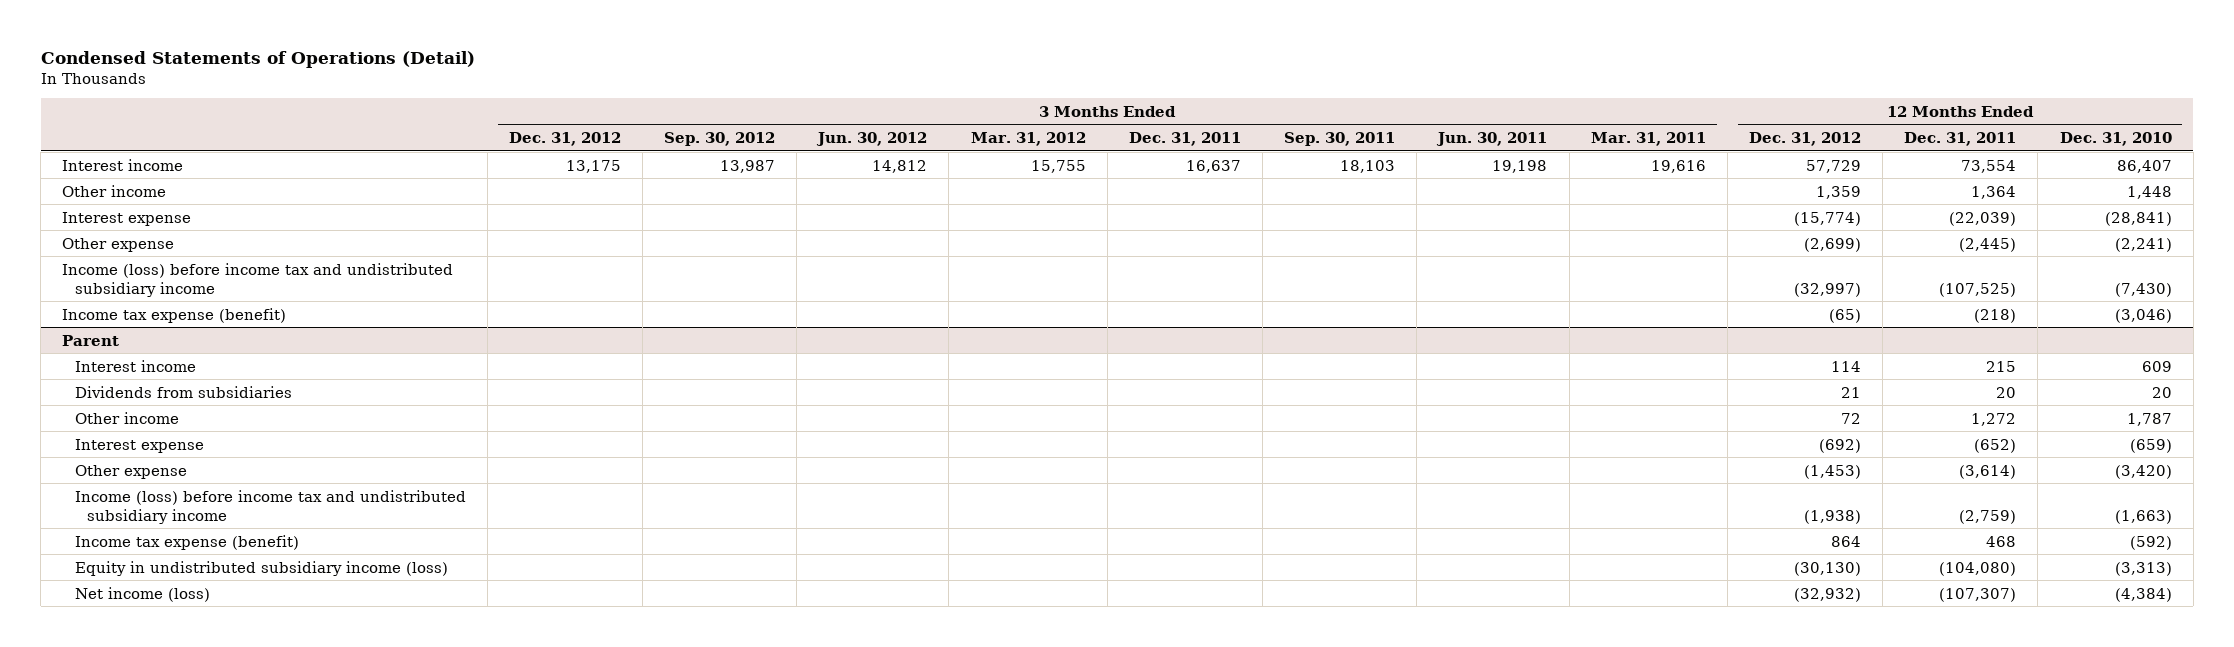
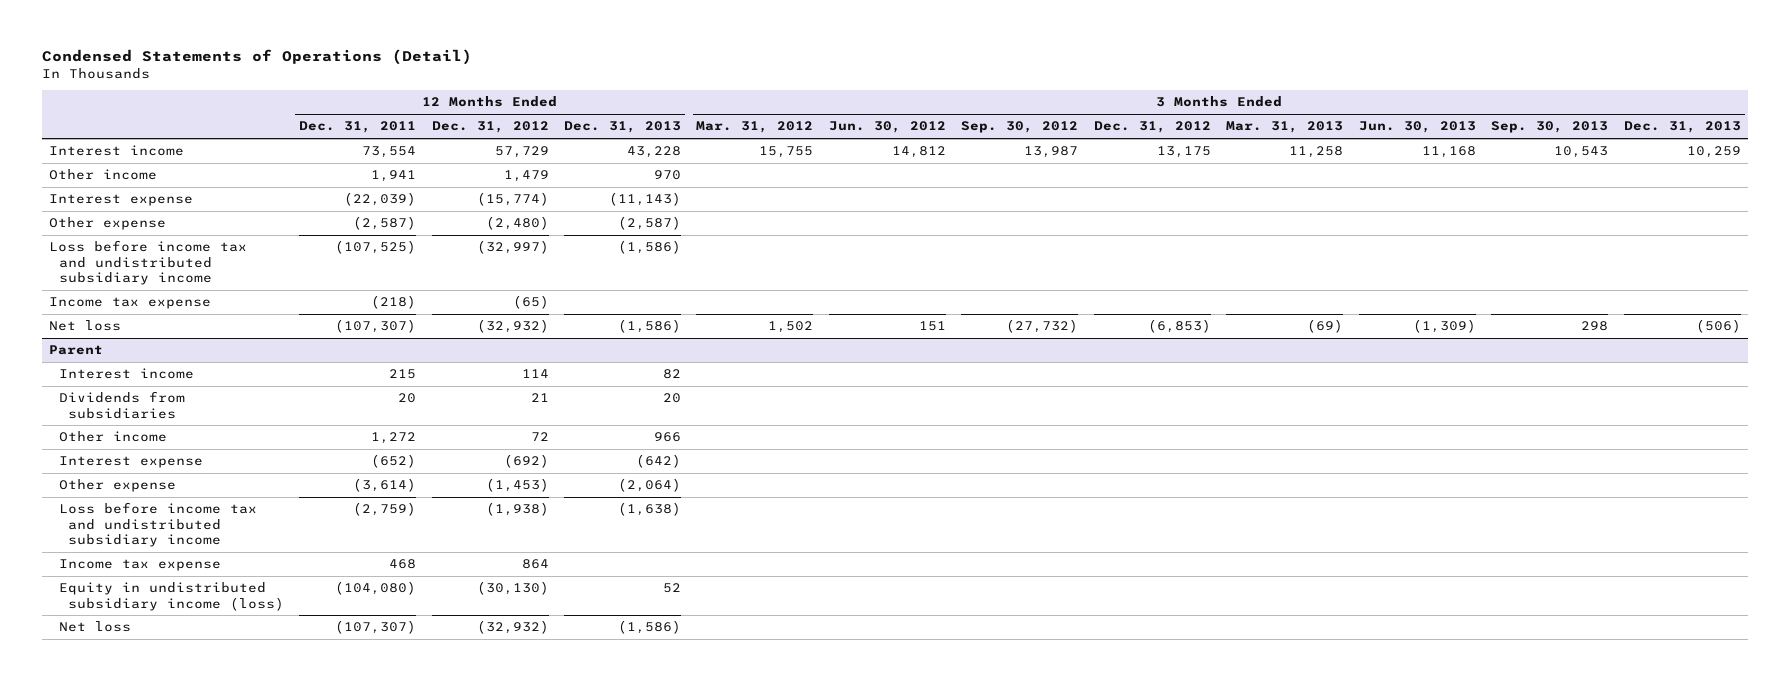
- | 3 Months Ended Dec. 31, 2012 | 3 Months Ended Sep. 30, 2012 | 3 Months Ended Jun. 30, 2012 | 3 Months Ended Mar. 31, 2012 | 3 Months Ended Dec. 31, 2011 | 3 Months Ended Sep. 30, 2011 | 3 Months Ended Jun. 30, 2011 | 3 Months Ended Mar. 31, 2011 | 12 Months Ended Dec. 31, 2012 | 12 Months Ended Dec. 31, 2011 | 12 Months Ended Dec. 31, 2010
+ | 12 Months Ended Dec. 31, 2011 | 12 Months Ended Dec. 31, 2012 | 12 Months Ended Dec. 31, 2013 | 3 Months Ended Mar. 31, 2012 | 3 Months Ended Jun. 30, 2012 | 3 Months Ended Sep. 30, 2012 | 3 Months Ended Dec. 31, 2012 | 3 Months Ended Mar. 31, 2013 | 3 Months Ended Jun. 30, 2013 | 3 Months Ended Sep. 30, 2013 | 3 Months Ended Dec. 31, 2013
- Other income | | | | | | | | | 1,359 | 1,364 | 1,448
+ Other income | 1,941 | 1,479 | 970 | | | | | | | |
- Other expense | | | | | | | | | (2,699) | (2,445) | (2,241)
- Income (loss) before income tax and undistributed subsidiary income | | | | | | | | | (32,997) | (107,525) | (7,430)
- Income tax expense (benefit) | | | | | | | | | (65) | (218) | (3,046)
+ Other expense | (2,587) | (2,480) | (2,587) | | | | | | | |
+ Loss before income tax and undistributed subsidiary income | (107,525) | (32,997) | (1,586) | | | | | | | |
+ Income tax expense | (218) | (65) | | | | | | | | |
+ Net loss | (107,307) | (32,932) | (1,586) | 1,502 | 151 | (27,732) | (6,853) | (69) | (1,309) | 298 | (506)
@ Parent
- Income (loss) before income tax and undistributed subsidiary income | | | | | | | | | (1,938) | (2,759) | (1,663)
- Income tax expense (benefit) | | | | | | | | | 864 | 468 | (592)
+ Loss before income tax and undistributed subsidiary income | (2,759) | (1,938) | (1,638) | | | | | | | |
+ Income tax expense | 468 | 864 | | | | | | | | |
- Net income (loss) | | | | | | | | | (32,932) | (107,307) | (4,384)
+ Net loss | (107,307) | (32,932) | (1,586) | | | | | | | |

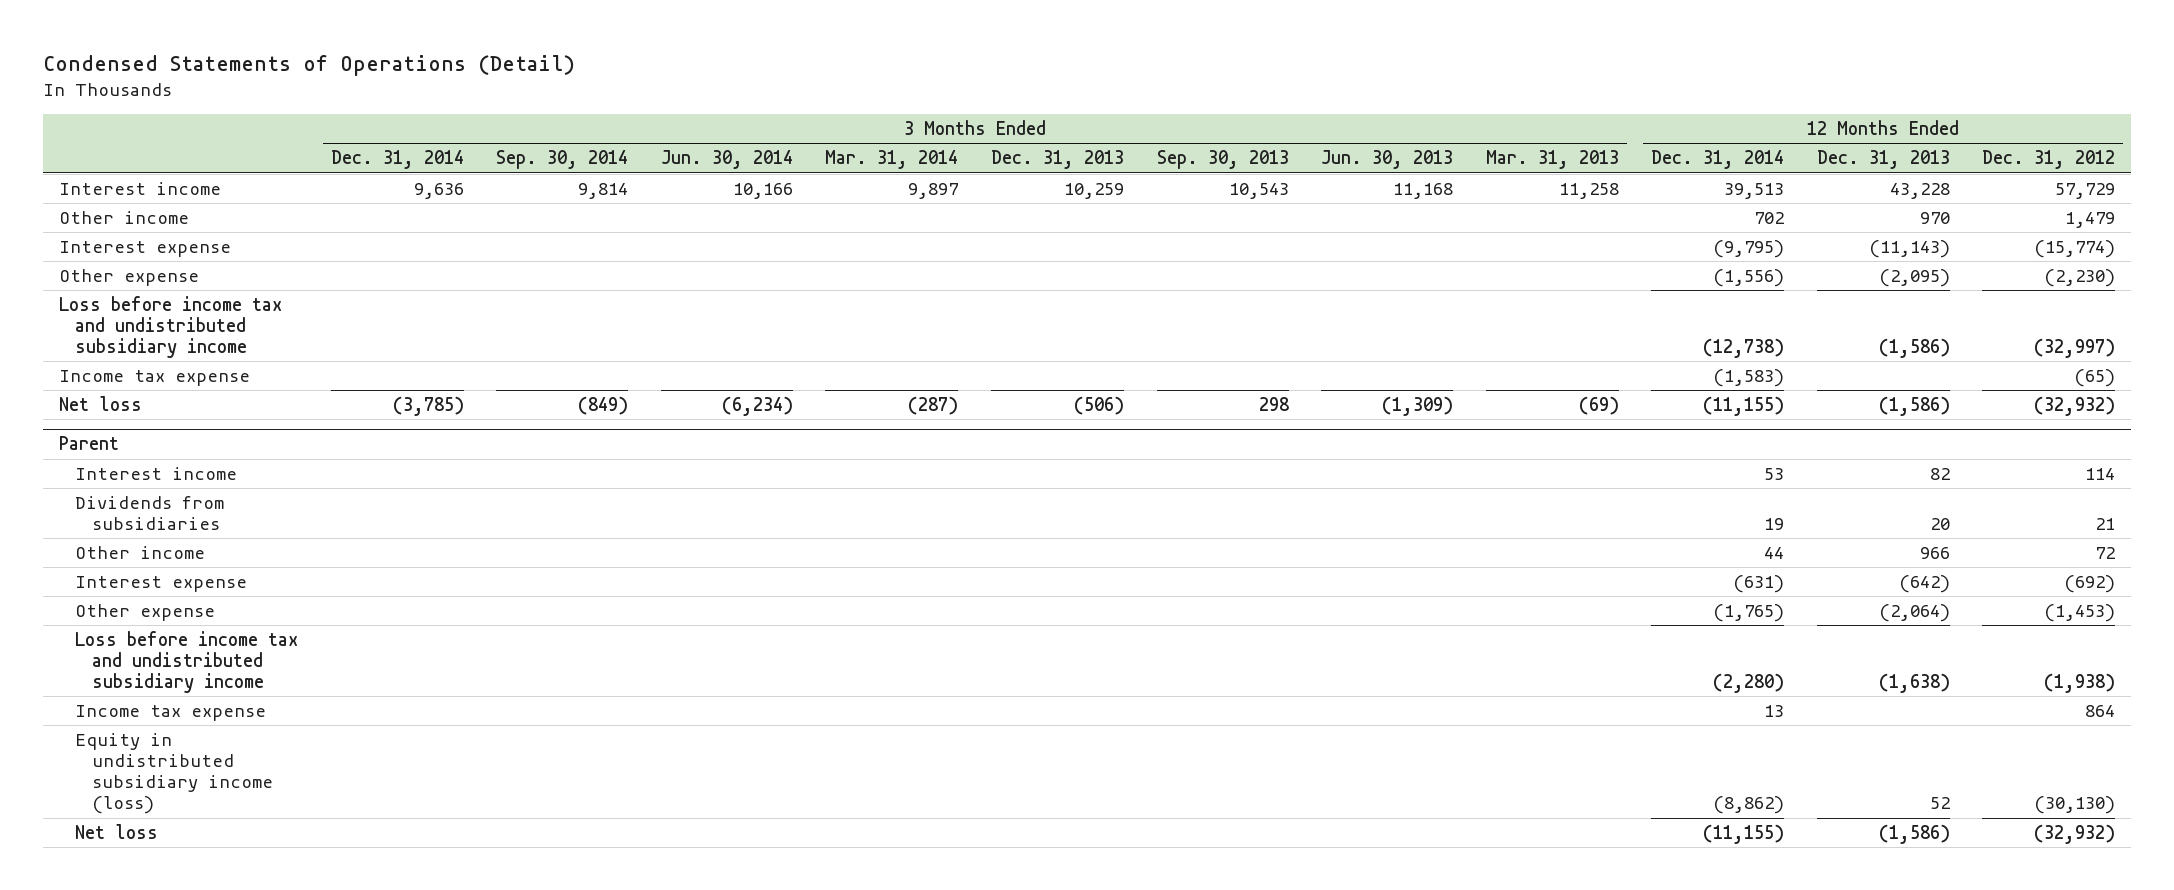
- | 12 Months Ended Dec. 31, 2011 | 12 Months Ended Dec. 31, 2012 | 12 Months Ended Dec. 31, 2013 | 3 Months Ended Mar. 31, 2012 | 3 Months Ended Jun. 30, 2012 | 3 Months Ended Sep. 30, 2012 | 3 Months Ended Dec. 31, 2012 | 3 Months Ended Mar. 31, 2013 | 3 Months Ended Jun. 30, 2013 | 3 Months Ended Sep. 30, 2013 | 3 Months Ended Dec. 31, 2013
+ | 3 Months Ended Dec. 31, 2014 | 3 Months Ended Sep. 30, 2014 | 3 Months Ended Jun. 30, 2014 | 3 Months Ended Mar. 31, 2014 | 3 Months Ended Dec. 31, 2013 | 3 Months Ended Sep. 30, 2013 | 3 Months Ended Jun. 30, 2013 | 3 Months Ended Mar. 31, 2013 | 12 Months Ended Dec. 31, 2014 | 12 Months Ended Dec. 31, 2013 | 12 Months Ended Dec. 31, 2012
- Other expense | (2,587) | (2,480) | (2,587) | | | | | | | |
+ Other expense | | | | | | | | | (1,556) | (2,095) | (2,230)

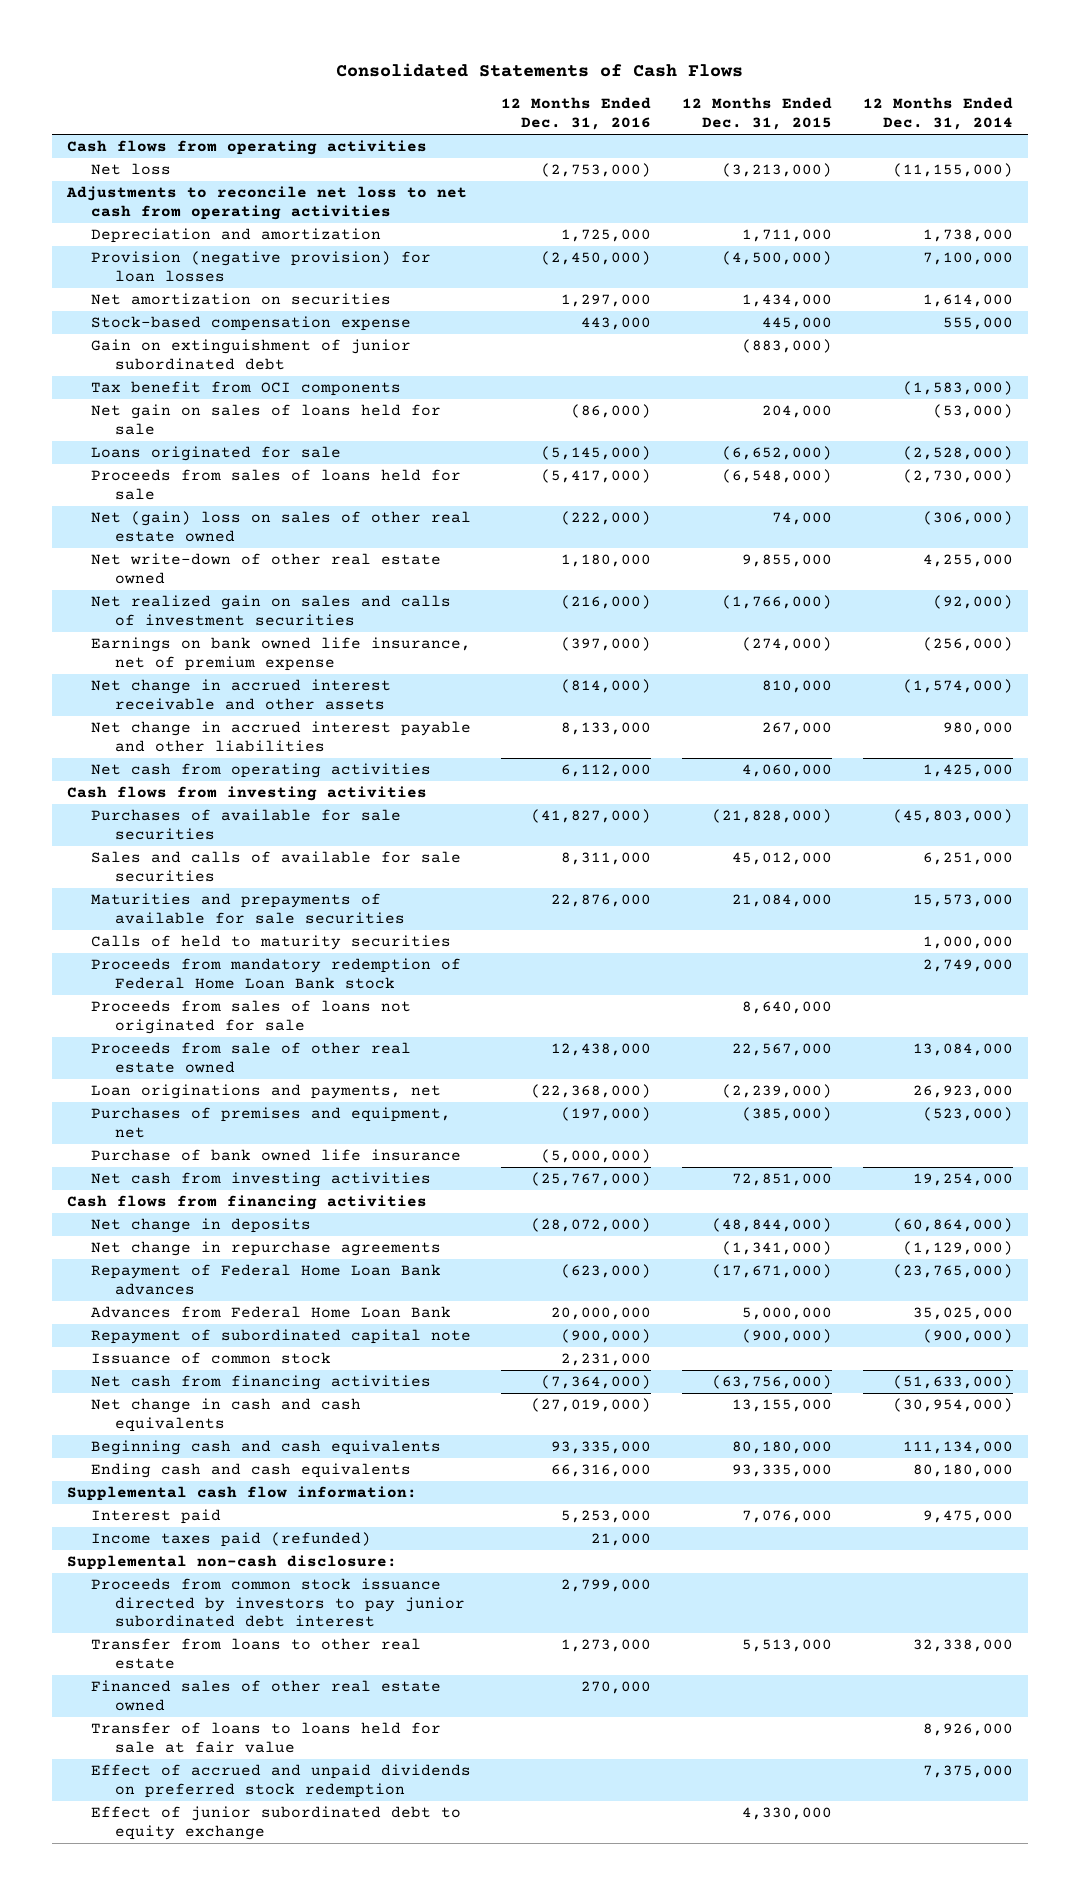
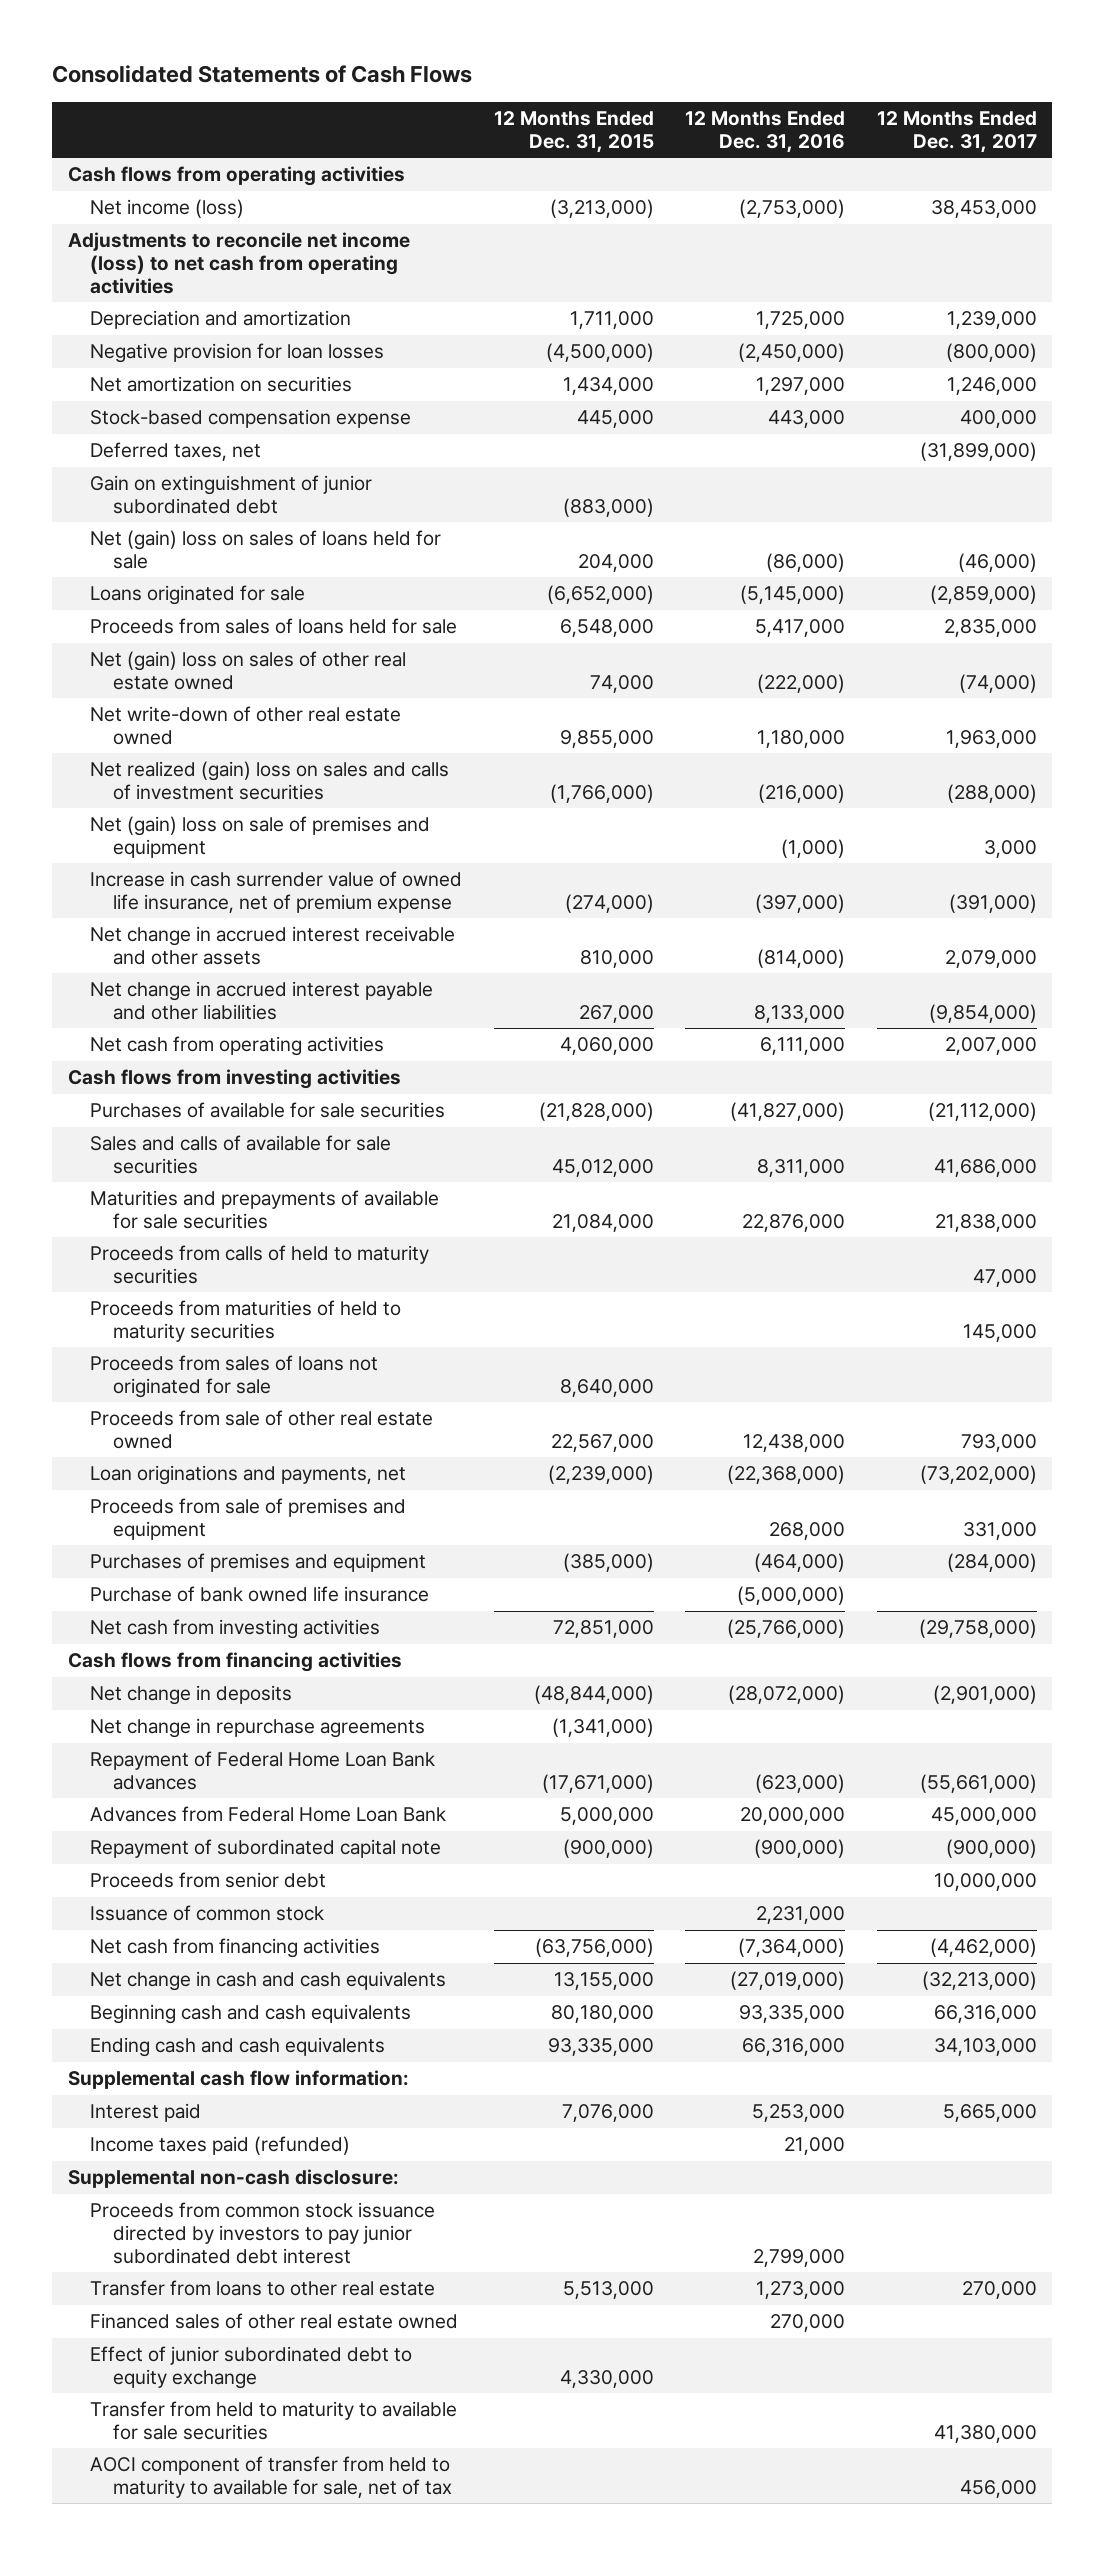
- | 12 Months Ended Dec. 31, 2016 | 12 Months Ended Dec. 31, 2015 | 12 Months Ended Dec. 31, 2014
+ | 12 Months Ended Dec. 31, 2015 | 12 Months Ended Dec. 31, 2016 | 12 Months Ended Dec. 31, 2017
- Net loss | (2,753,000) | (3,213,000) | (11,155,000)
- Adjustments to reconcile net loss to net cash from operating activities
+ Net income (loss) | (3,213,000) | (2,753,000) | 38,453,000
+ Adjustments to reconcile net income (loss) to net cash from operating activities
- Provision (negative provision) for loan losses | (2,450,000) | (4,500,000) | 7,100,000
+ Negative provision for loan losses | (4,500,000) | (2,450,000) | (800,000)
+ Deferred taxes, net | | | (31,899,000)
- Tax benefit from OCI components | | | (1,583,000)
- Net gain on sales of loans held for sale | (86,000) | 204,000 | (53,000)
+ Net (gain) loss on sales of loans held for sale | 204,000 | (86,000) | (46,000)
- Proceeds from sales of loans held for sale | (5,417,000) | (6,548,000) | (2,730,000)
+ Proceeds from sales of loans held for sale | 6,548,000 | 5,417,000 | 2,835,000
- Net realized gain on sales and calls of investment securities | (216,000) | (1,766,000) | (92,000)
- Earnings on bank owned life insurance, net of premium expense | (397,000) | (274,000) | (256,000)
+ Net realized (gain) loss on sales and calls of investment securities | (1,766,000) | (216,000) | (288,000)
+ Net (gain) loss on sale of premises and equipment | | (1,000) | 3,000
+ Increase in cash surrender value of owned life insurance, net of premium expense | (274,000) | (397,000) | (391,000)
- Net cash from operating activities | 6,112,000 | 4,060,000 | 1,425,000
+ Net cash from operating activities | 4,060,000 | 6,111,000 | 2,007,000
- Calls of held to maturity securities | | | 1,000,000
- Proceeds from mandatory redemption of Federal Home Loan Bank stock | | | 2,749,000
+ Proceeds from calls of held to maturity securities | | | 47,000
+ Proceeds from maturities of held to maturity securities | | | 145,000
- Purchases of premises and equipment, net | (197,000) | (385,000) | (523,000)
+ Proceeds from sale of premises and equipment | | 268,000 | 331,000
+ Purchases of premises and equipment | (385,000) | (464,000) | (284,000)
- Net cash from investing activities | (25,767,000) | 72,851,000 | 19,254,000
+ Net cash from investing activities | 72,851,000 | (25,766,000) | (29,758,000)
+ Proceeds from senior debt | | | 10,000,000
- Transfer of loans to loans held for sale at fair value | | | 8,926,000
- Effect of accrued and unpaid dividends on preferred stock redemption | | | 7,375,000
+ Transfer from held to maturity to available for sale securities | | | 41,380,000
+ AOCI component of transfer from held to maturity to available for sale, net of tax | | | 456,000

